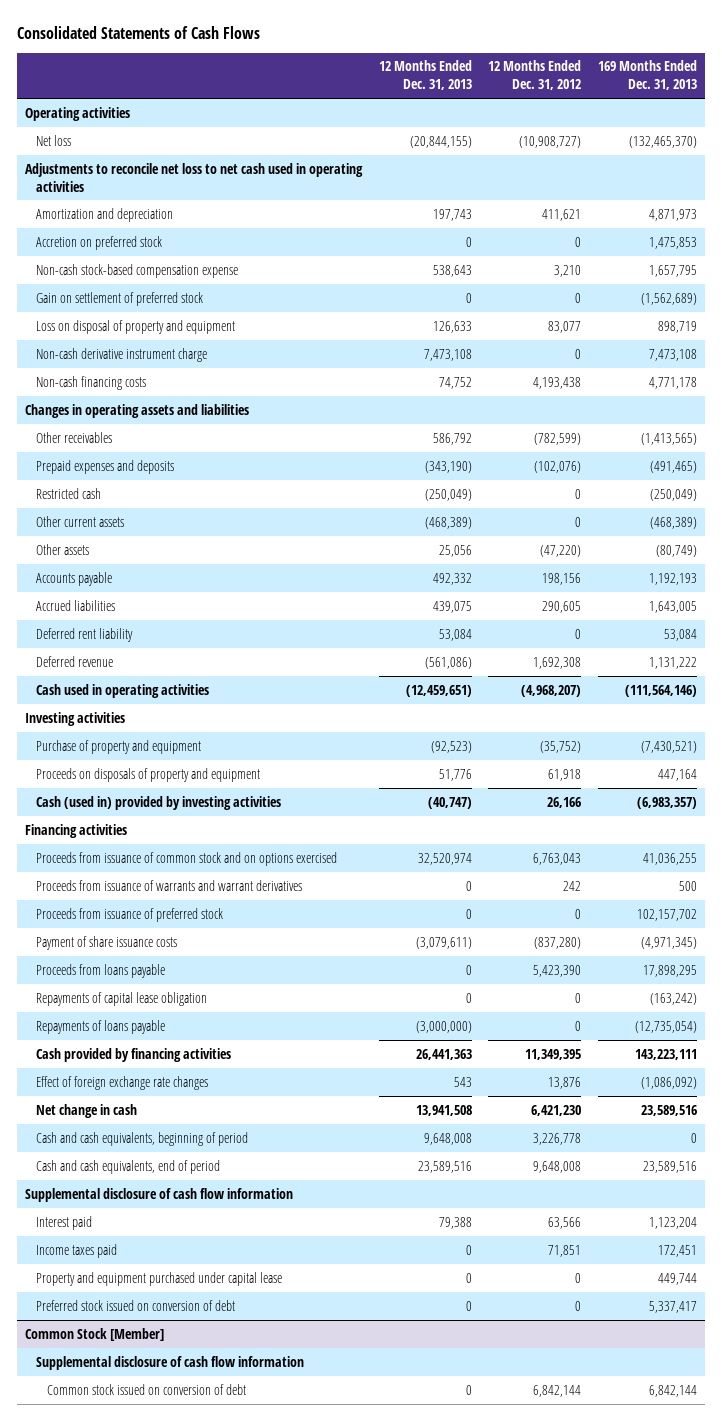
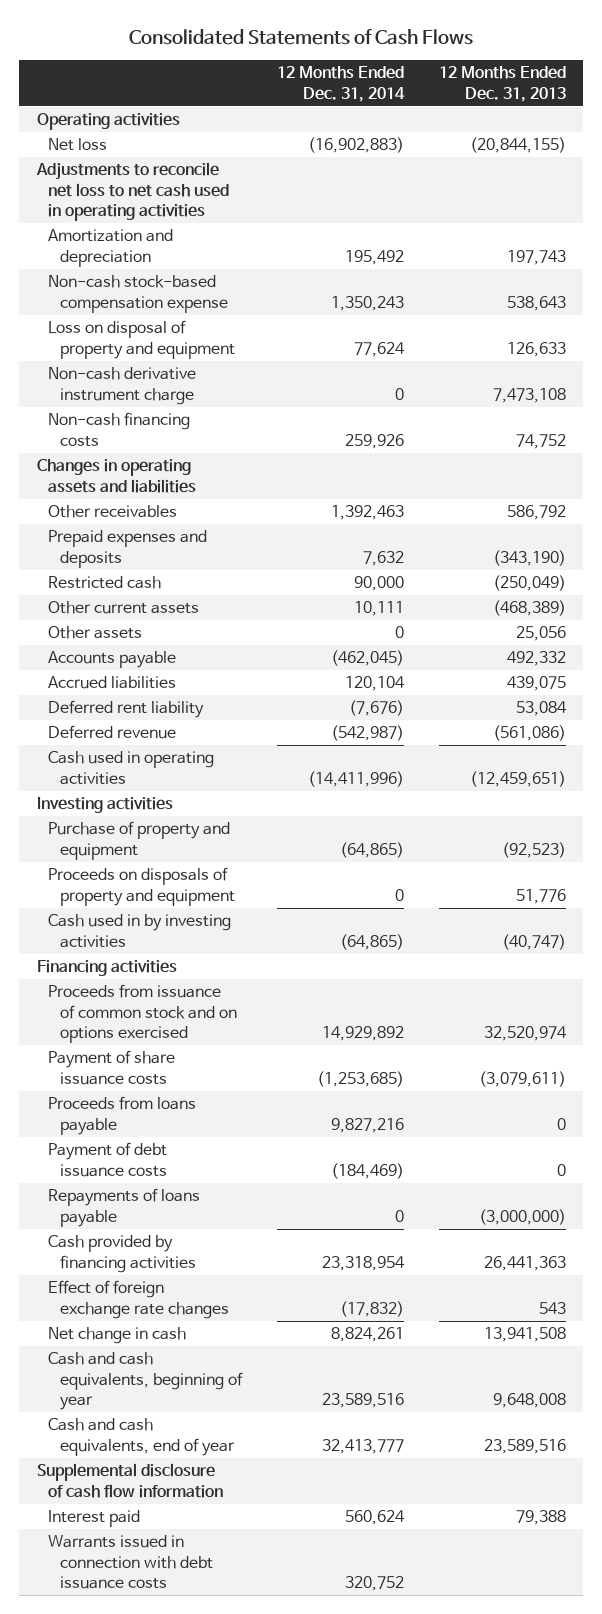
- | 12 Months Ended Dec. 31, 2013 | 12 Months Ended Dec. 31, 2012 | 169 Months Ended Dec. 31, 2013
+ | 12 Months Ended Dec. 31, 2014 | 12 Months Ended Dec. 31, 2013
- Accretion on preferred stock | 0 | 0 | 1,475,853
- Gain on settlement of preferred stock | 0 | 0 | (1,562,689)
- Cash (used in) provided by investing activities | (40,747) | 26,166 | (6,983,357)
+ Cash used in by investing activities | (64,865) | (40,747)
- Proceeds from issuance of warrants and warrant derivatives | 0 | 242 | 500
- Proceeds from issuance of preferred stock | 0 | 0 | 102,157,702
- Repayments of capital lease obligation | 0 | 0 | (163,242)
+ Payment of debt issuance costs | (184,469) | 0
- Cash and cash equivalents, beginning of period | 9,648,008 | 3,226,778 | 0
- Cash and cash equivalents, end of period | 23,589,516 | 9,648,008 | 23,589,516
+ Cash and cash equivalents, beginning of year | 23,589,516 | 9,648,008
+ Cash and cash equivalents, end of year | 32,413,777 | 23,589,516
- Income taxes paid | 0 | 71,851 | 172,451
- Property and equipment purchased under capital lease | 0 | 0 | 449,744
- Preferred stock issued on conversion of debt | 0 | 0 | 5,337,417
- Common Stock [Member]
- Supplemental disclosure of cash flow information
- Common stock issued on conversion of debt | 0 | 6,842,144 | 6,842,144
+ Warrants issued in connection with debt issuance costs | 320,752 |

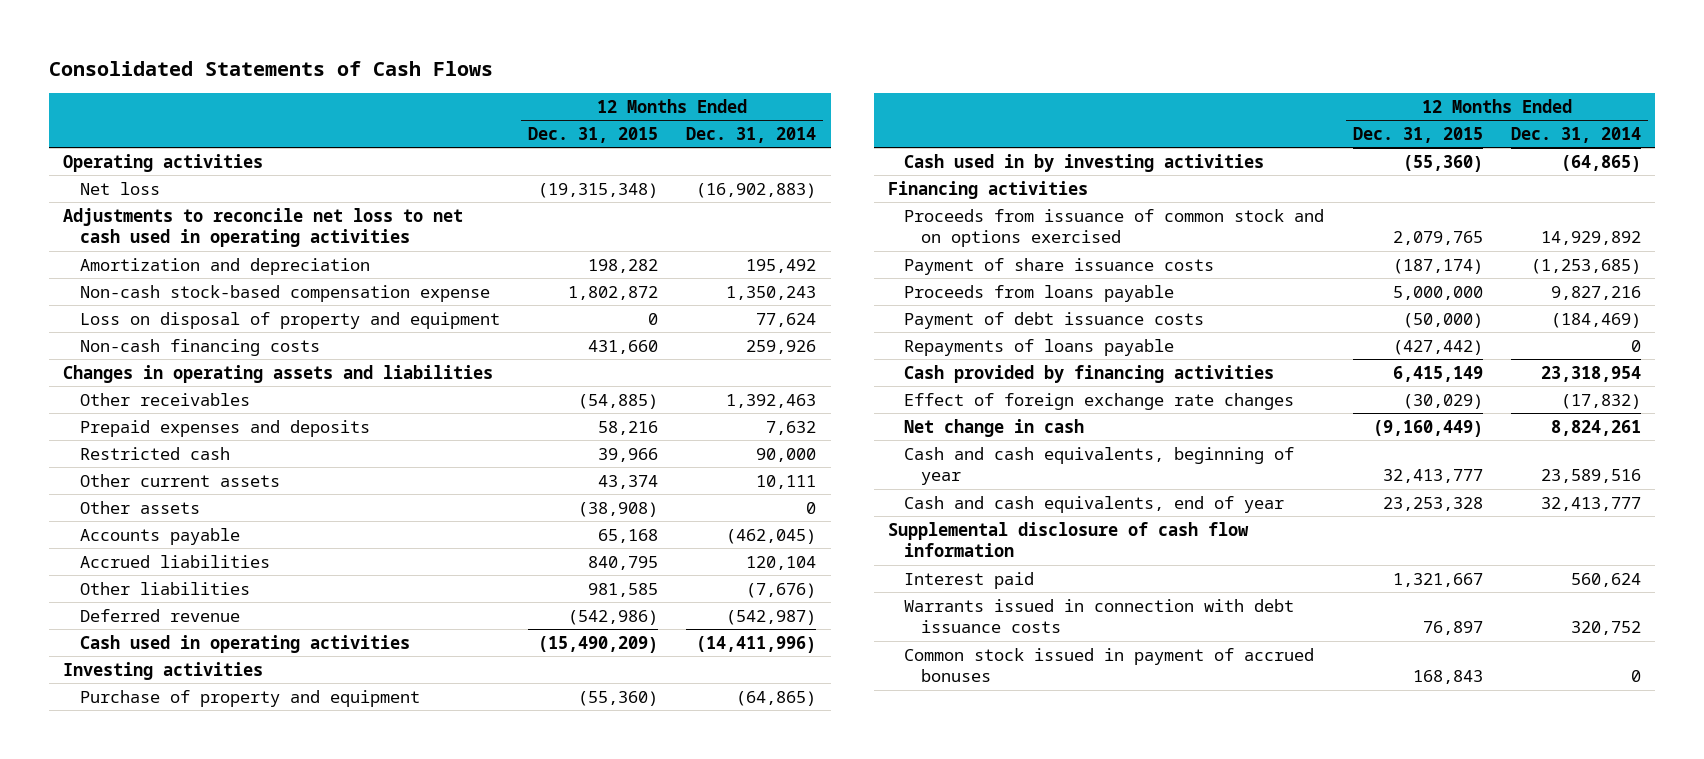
- | 12 Months Ended Dec. 31, 2014 | 12 Months Ended Dec. 31, 2013
+ | 12 Months Ended Dec. 31, 2015 | 12 Months Ended Dec. 31, 2014
- Non-cash derivative instrument charge | 0 | 7,473,108
- Deferred rent liability | (7,676) | 53,084
+ Other liabilities | 981,585 | (7,676)
- Proceeds on disposals of property and equipment | 0 | 51,776
+ Common stock issued in payment of accrued bonuses | 168,843 | 0

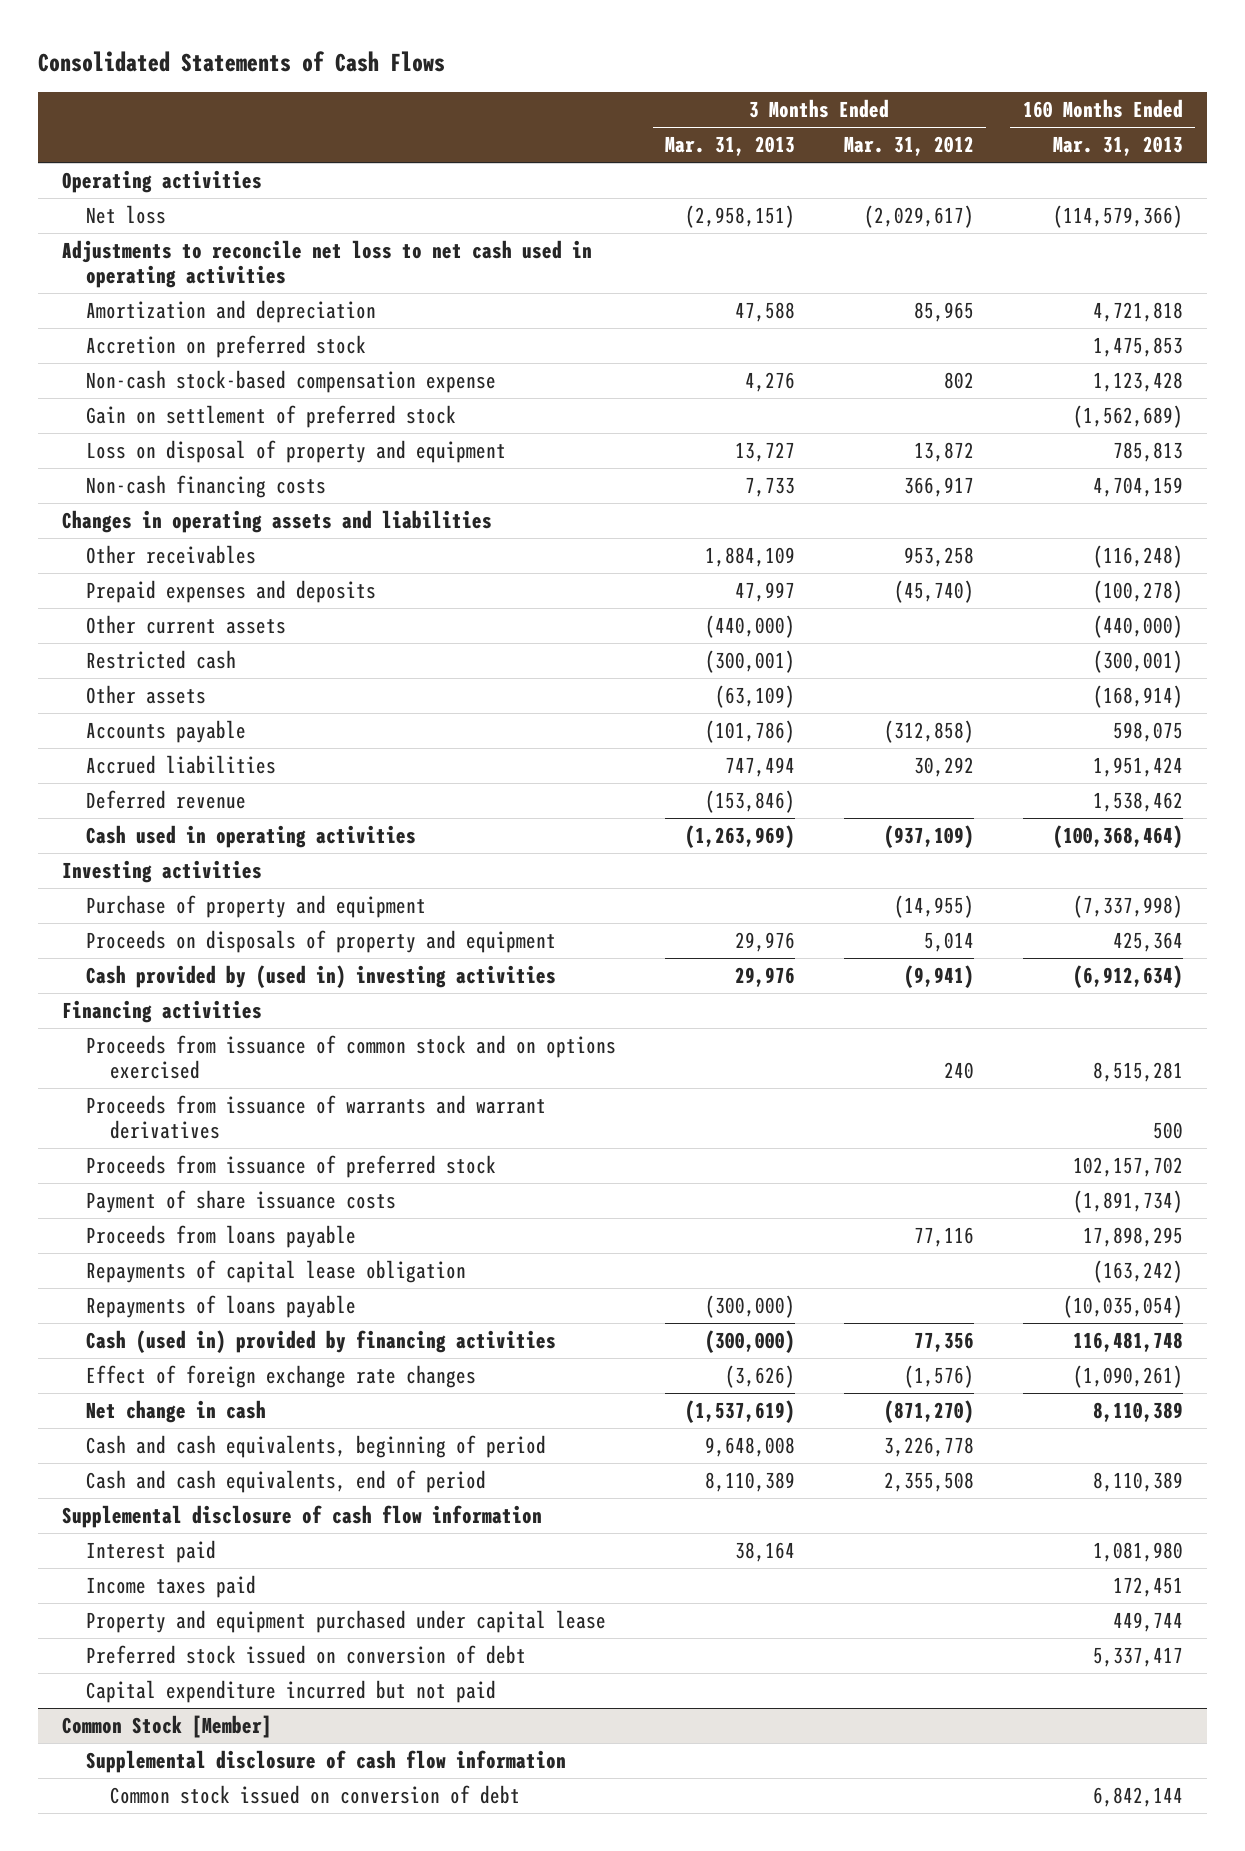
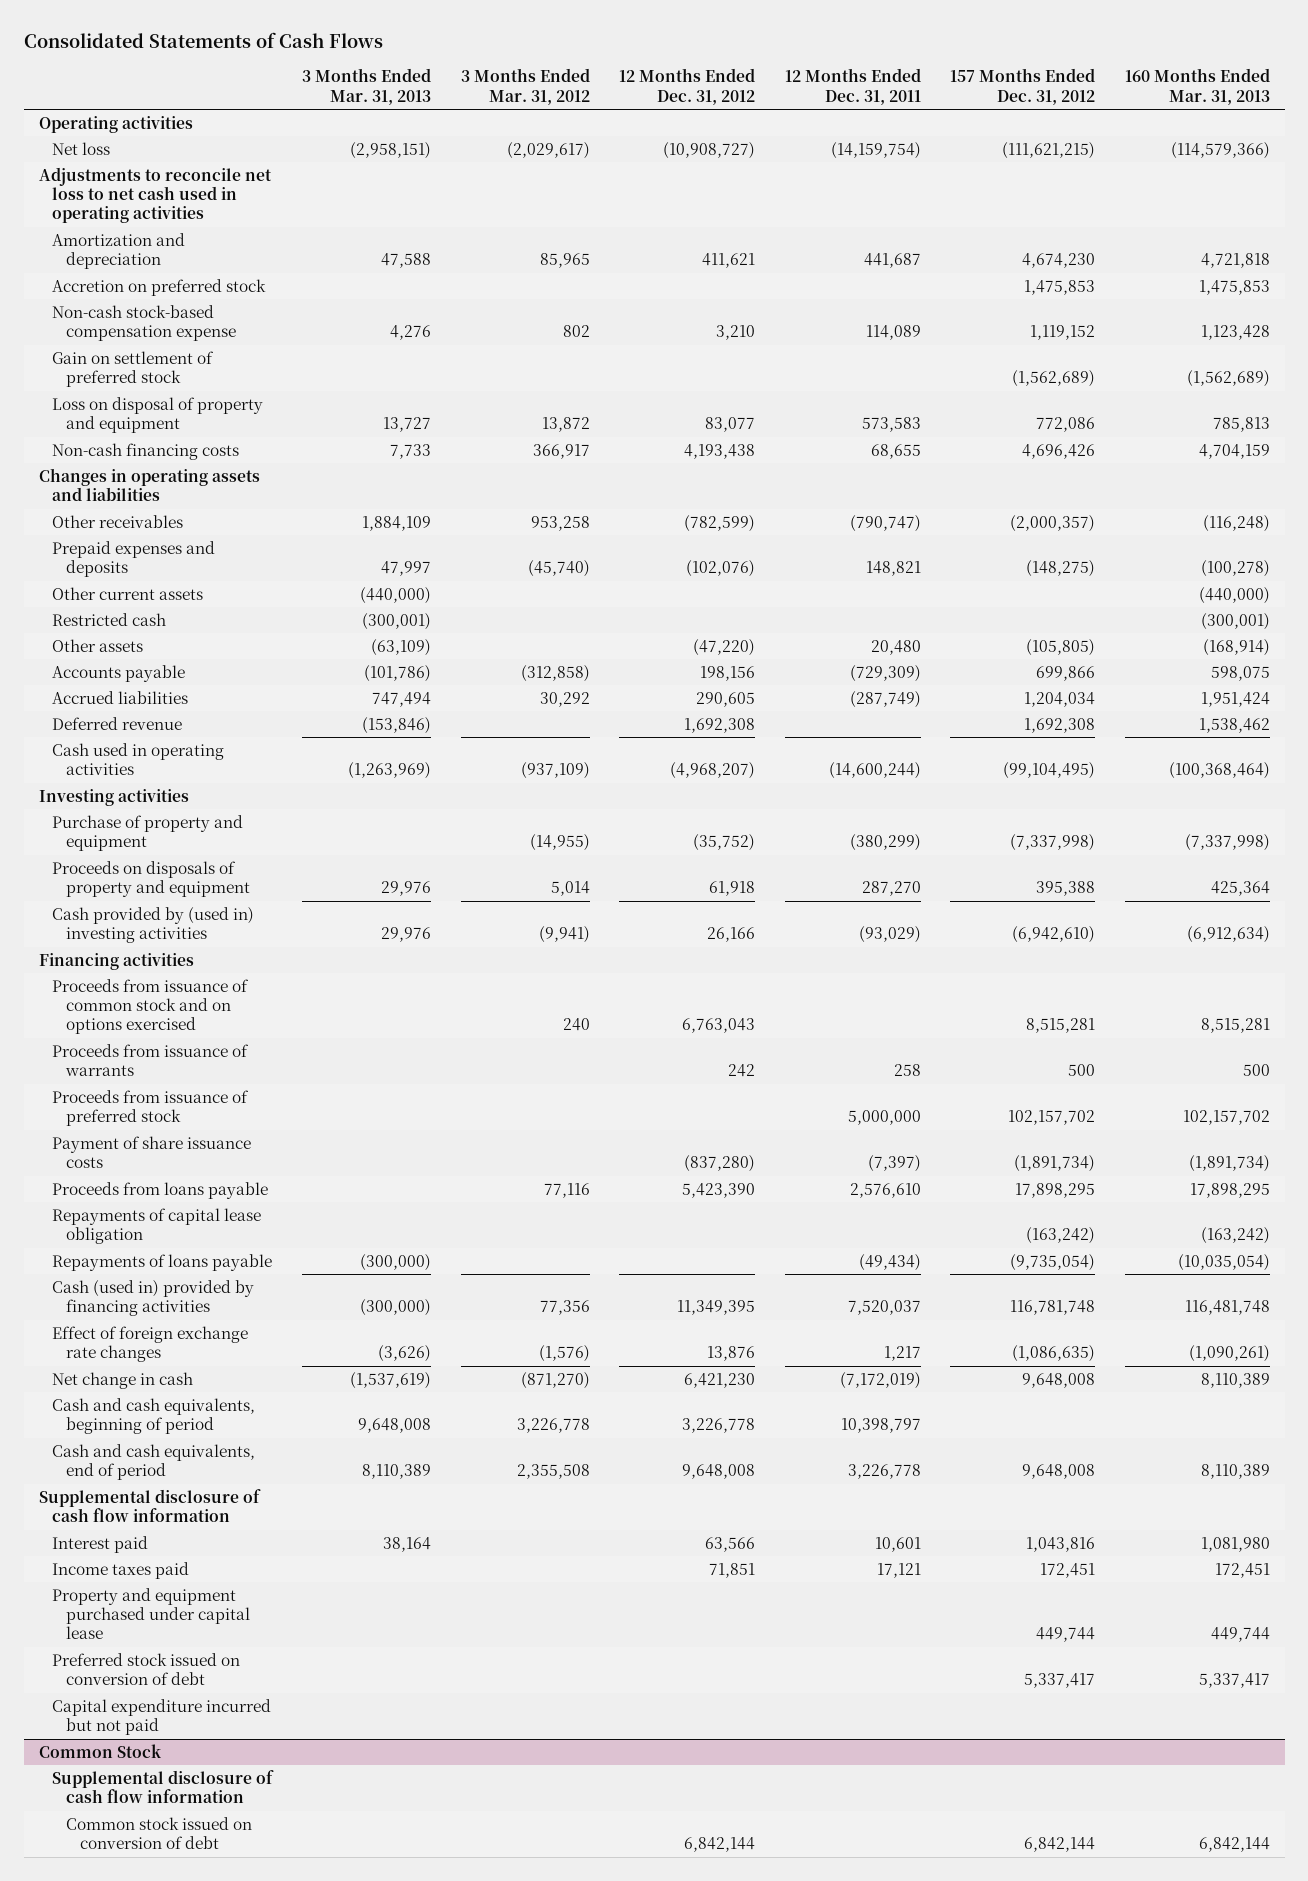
- | 3 Months Ended Mar. 31, 2013 | 3 Months Ended Mar. 31, 2012 | 160 Months Ended Mar. 31, 2013
+ | 3 Months Ended Mar. 31, 2013 | 3 Months Ended Mar. 31, 2012 | 12 Months Ended Dec. 31, 2012 | 12 Months Ended Dec. 31, 2011 | 157 Months Ended Dec. 31, 2012 | 160 Months Ended Mar. 31, 2013
- Proceeds from issuance of warrants and warrant derivatives | | | 500
+ Proceeds from issuance of warrants | | | 242 | 258 | 500 | 500
- Common Stock [Member]
+ Common Stock

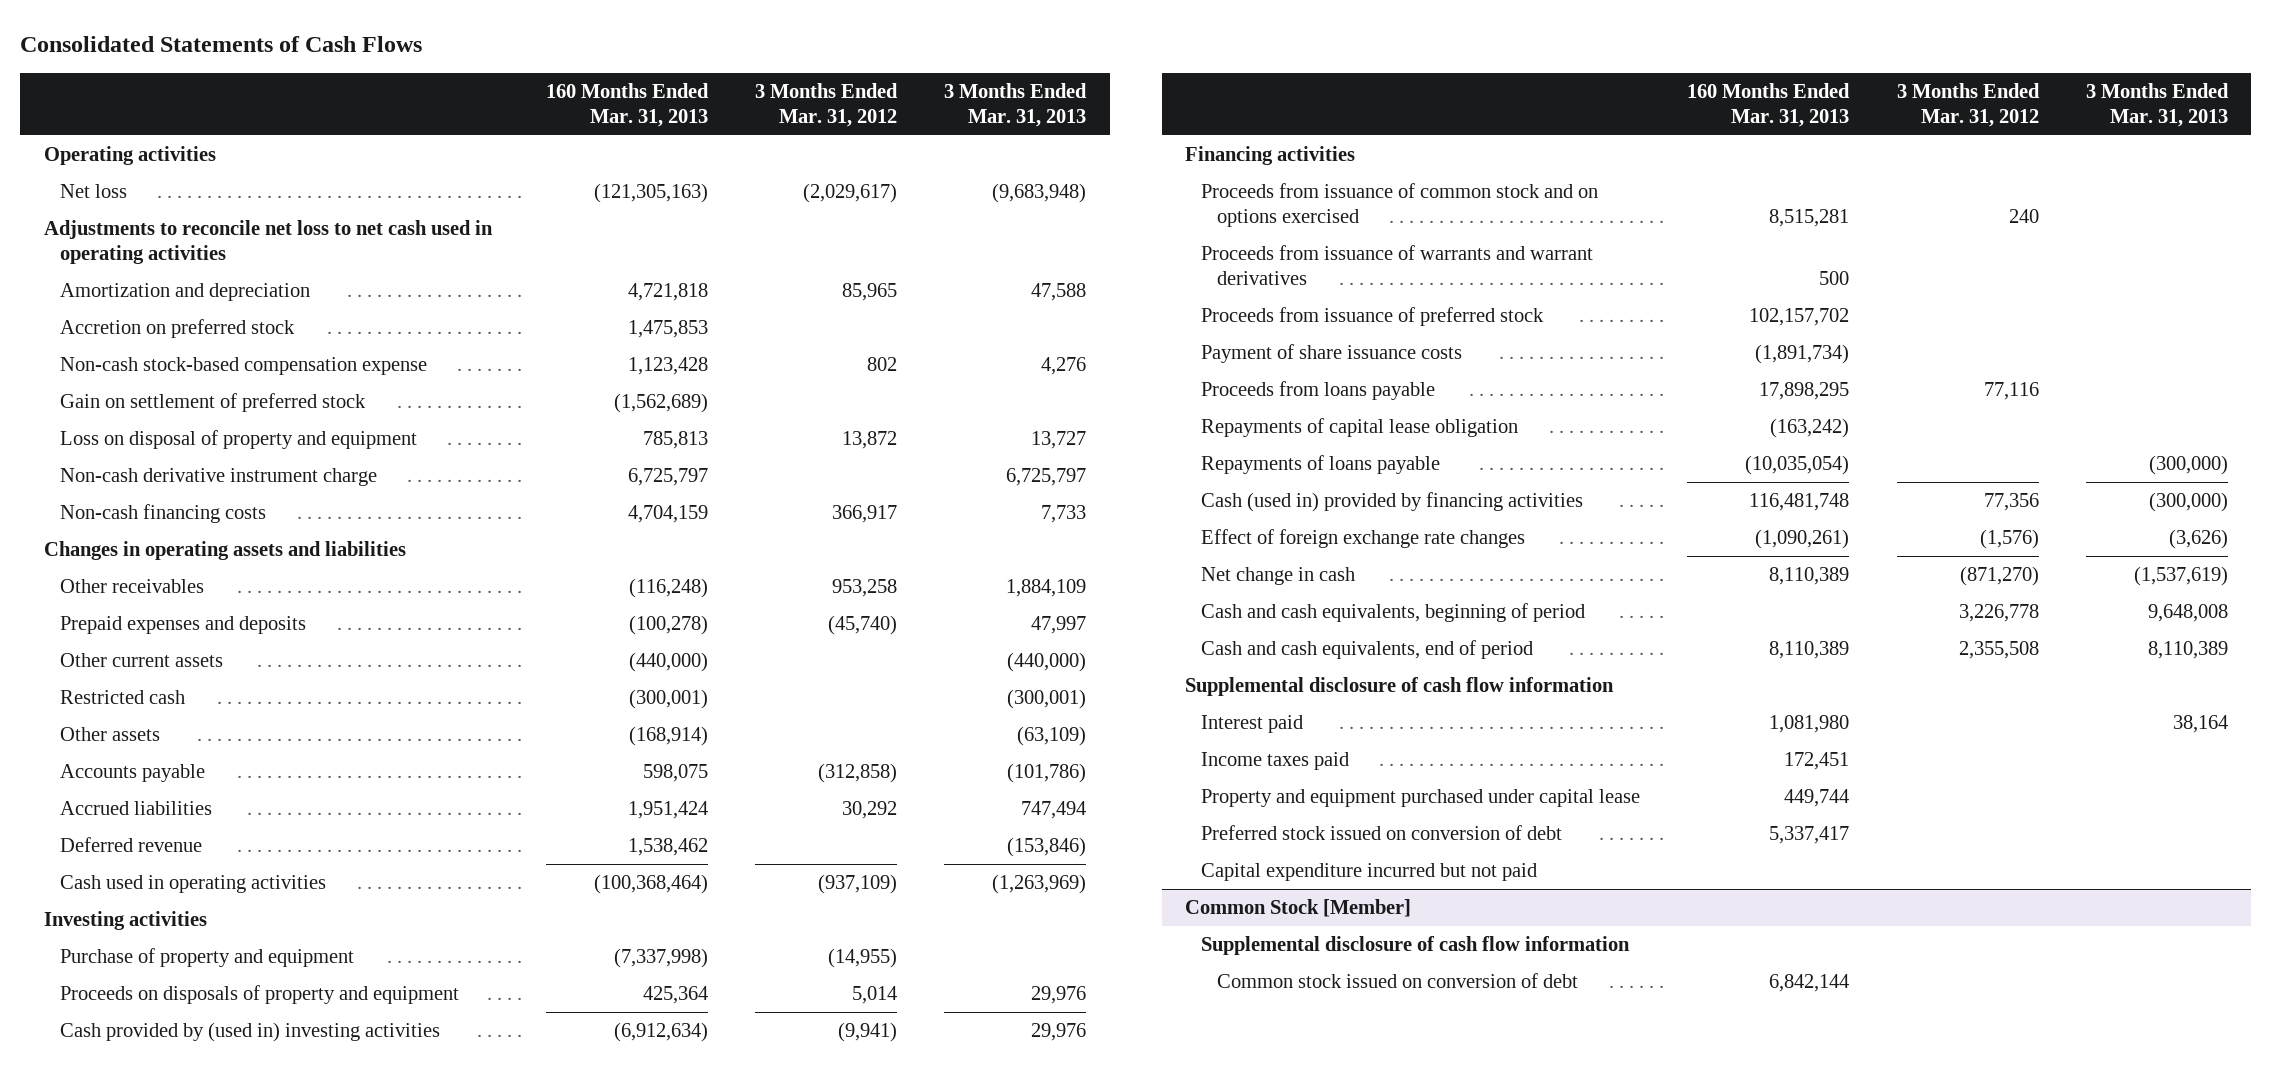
- | 3 Months Ended Mar. 31, 2013 | 3 Months Ended Mar. 31, 2012 | 12 Months Ended Dec. 31, 2012 | 12 Months Ended Dec. 31, 2011 | 157 Months Ended Dec. 31, 2012 | 160 Months Ended Mar. 31, 2013
+ | 160 Months Ended Mar. 31, 2013 | 3 Months Ended Mar. 31, 2012 | 3 Months Ended Mar. 31, 2013
- Net loss | (2,958,151) | (2,029,617) | (10,908,727) | (14,159,754) | (111,621,215) | (114,579,366)
+ Net loss | (121,305,163) | (2,029,617) | (9,683,948)
+ Non-cash derivative instrument charge | 6,725,797 | | 6,725,797
- Proceeds from issuance of warrants | | | 242 | 258 | 500 | 500
+ Proceeds from issuance of warrants and warrant derivatives | 500 | |
- Common Stock
+ Common Stock [Member]

